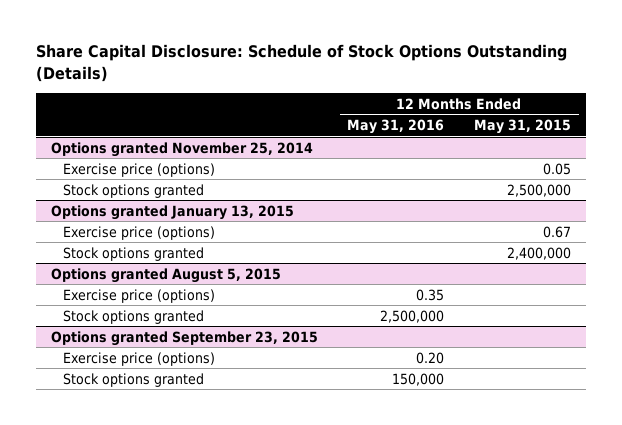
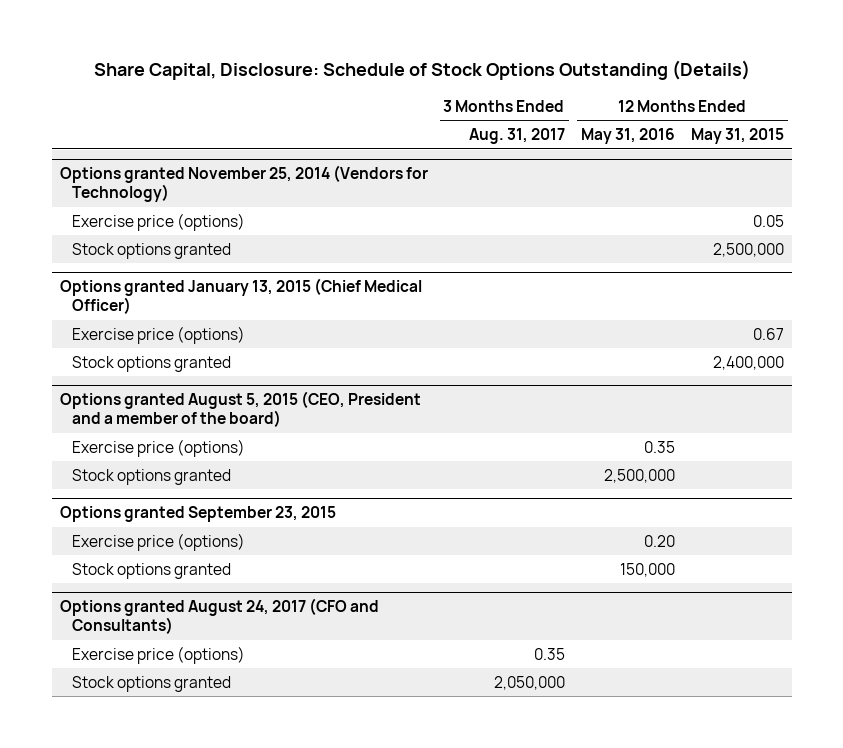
- Share Capital Disclosure: Schedule of Stock Options Outstanding (Details)
+ Share Capital, Disclosure: Schedule of Stock Options Outstanding (Details)
- | 12 Months Ended May 31, 2016 | 12 Months Ended May 31, 2015
+ | 3 Months Ended Aug. 31, 2017 | 12 Months Ended May 31, 2016 | 12 Months Ended May 31, 2015
- Options granted November 25, 2014
+ Options granted November 25, 2014 (Vendors for Technology)
- Options granted January 13, 2015
+ Options granted January 13, 2015 (Chief Medical Officer)
- Options granted August 5, 2015
+ Options granted August 5, 2015 (CEO, President and a member of the board)
+ Options granted August 24, 2017 (CFO and Consultants)
+ Exercise price (options) | 0.35 | |
+ Stock options granted | 2,050,000 | |

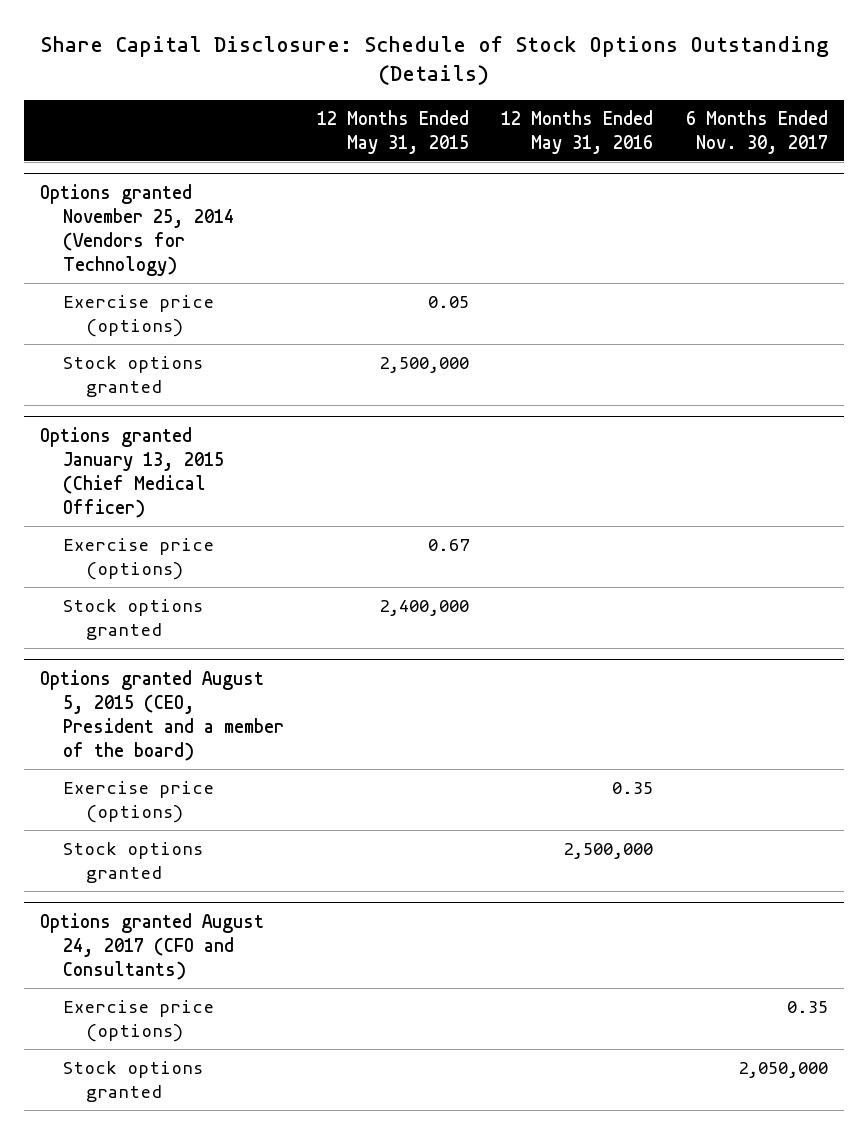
- Share Capital, Disclosure: Schedule of Stock Options Outstanding (Details)
+ Share Capital Disclosure: Schedule of Stock Options Outstanding (Details)
- | 3 Months Ended Aug. 31, 2017 | 12 Months Ended May 31, 2016 | 12 Months Ended May 31, 2015
+ | 12 Months Ended May 31, 2015 | 12 Months Ended May 31, 2016 | 6 Months Ended Nov. 30, 2017
- Options granted September 23, 2015
- Exercise price (options) | | 0.20 |
- Stock options granted | | 150,000 |

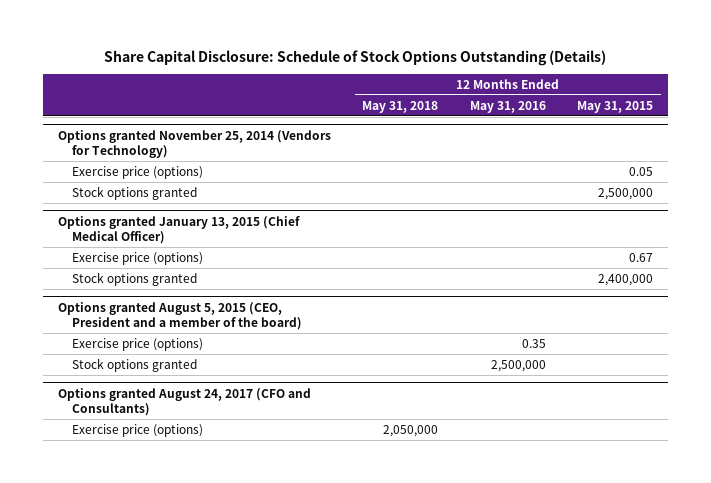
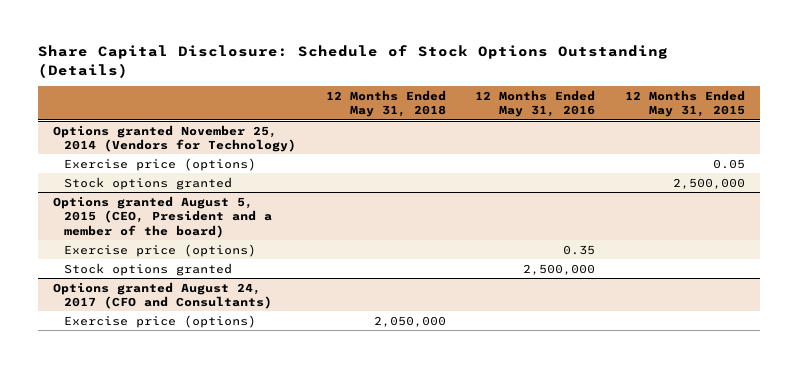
- Options granted January 13, 2015 (Chief Medical Officer)
- Exercise price (options) | | | 0.67
- Stock options granted | | | 2,400,000

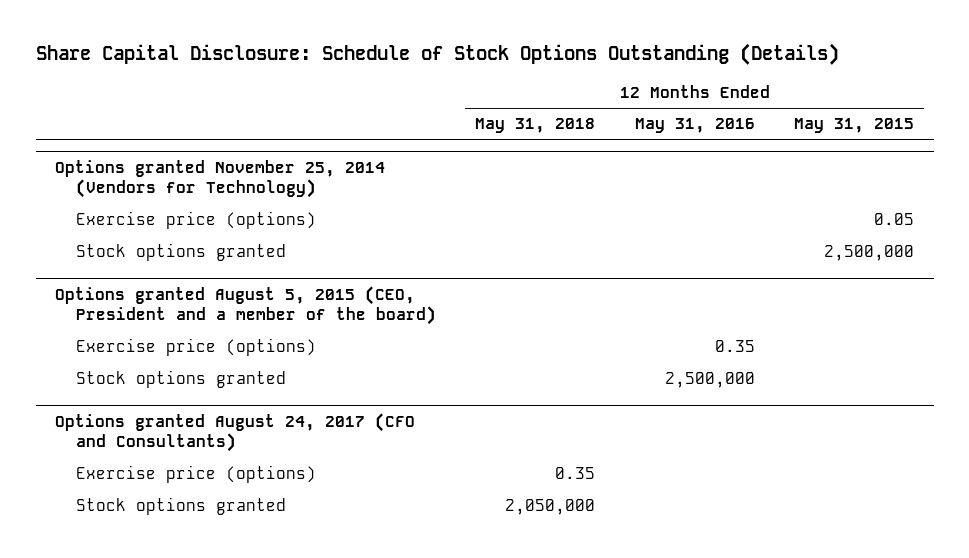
@ Options granted August 24, 2017 (CFO and Consultants)
- Exercise price (options) | 2,050,000 | |
+ Exercise price (options) | 0.35 | |
+ Stock options granted | 2,050,000 | |

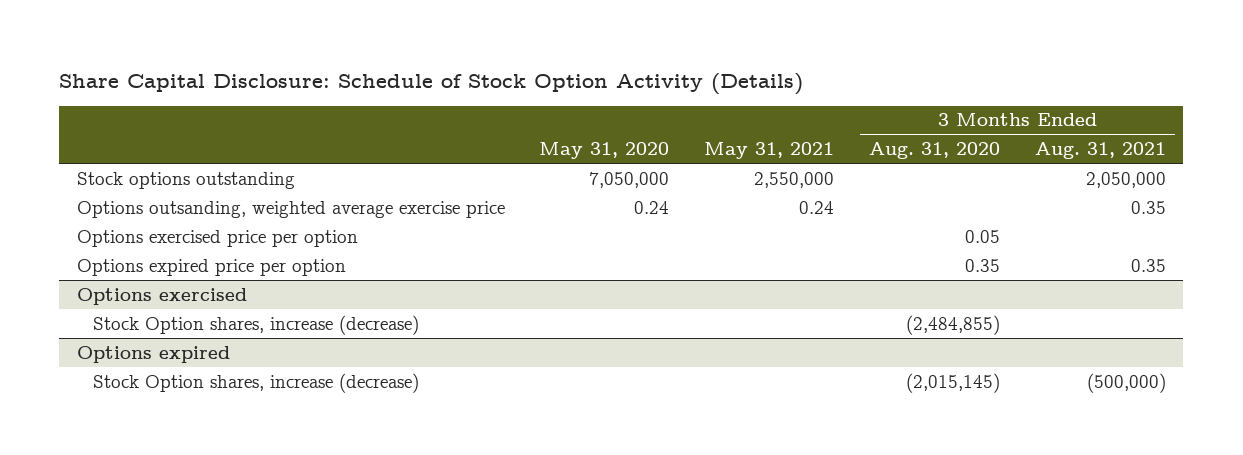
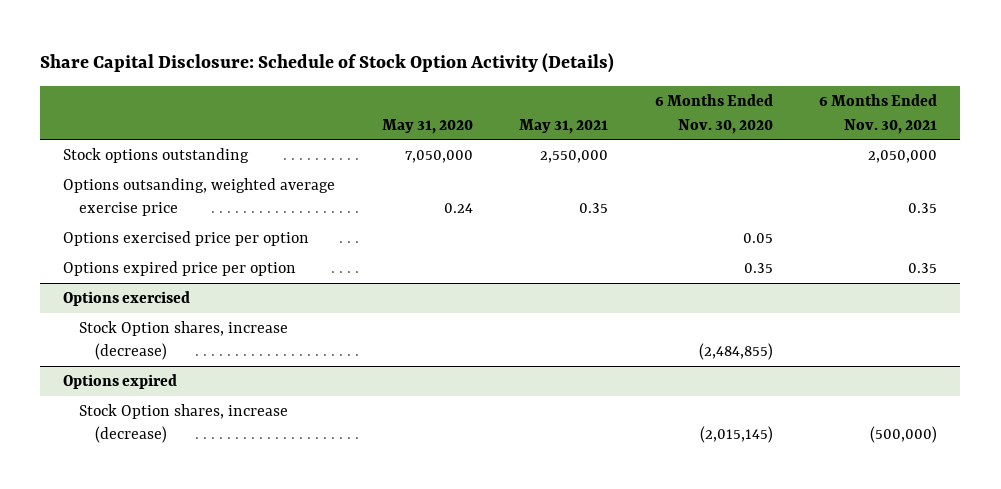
- | May 31, 2020 | May 31, 2021 | 3 Months Ended Aug. 31, 2020 | 3 Months Ended Aug. 31, 2021
+ | May 31, 2020 | May 31, 2021 | 6 Months Ended Nov. 30, 2020 | 6 Months Ended Nov. 30, 2021
- Options outsanding, weighted average exercise price | 0.24 | 0.24 | | 0.35
+ Options outsanding, weighted average exercise price | 0.24 | 0.35 | | 0.35

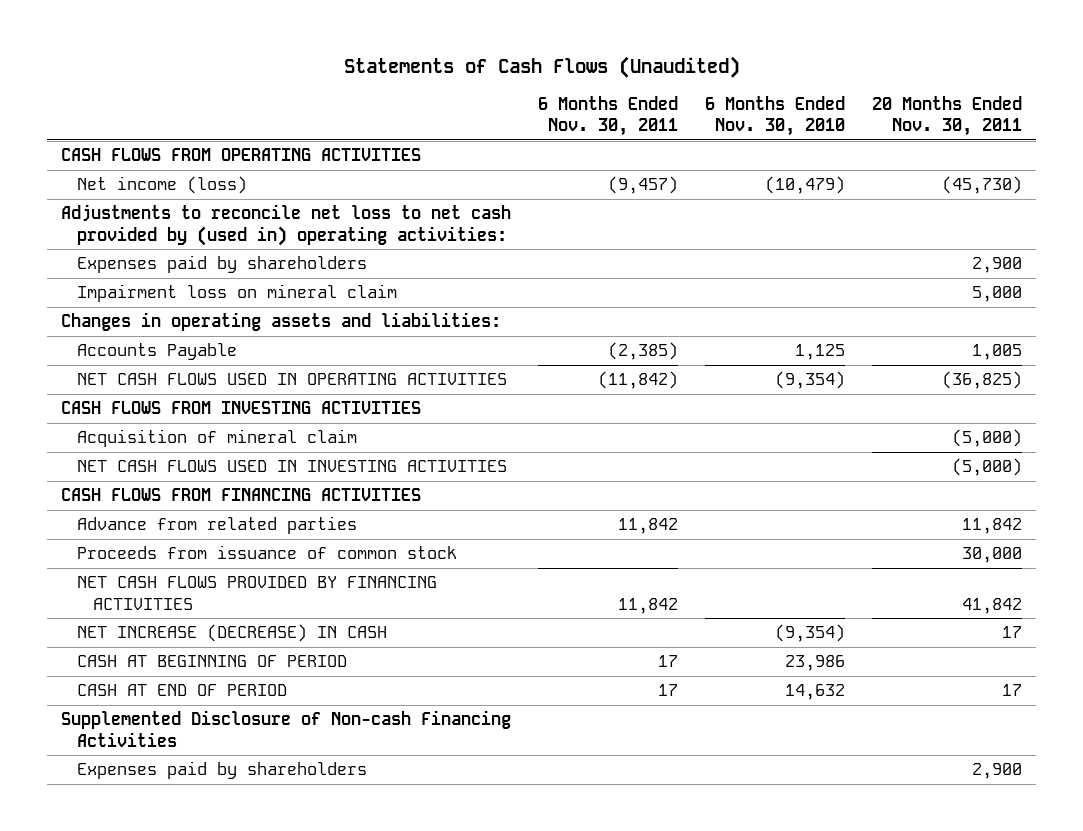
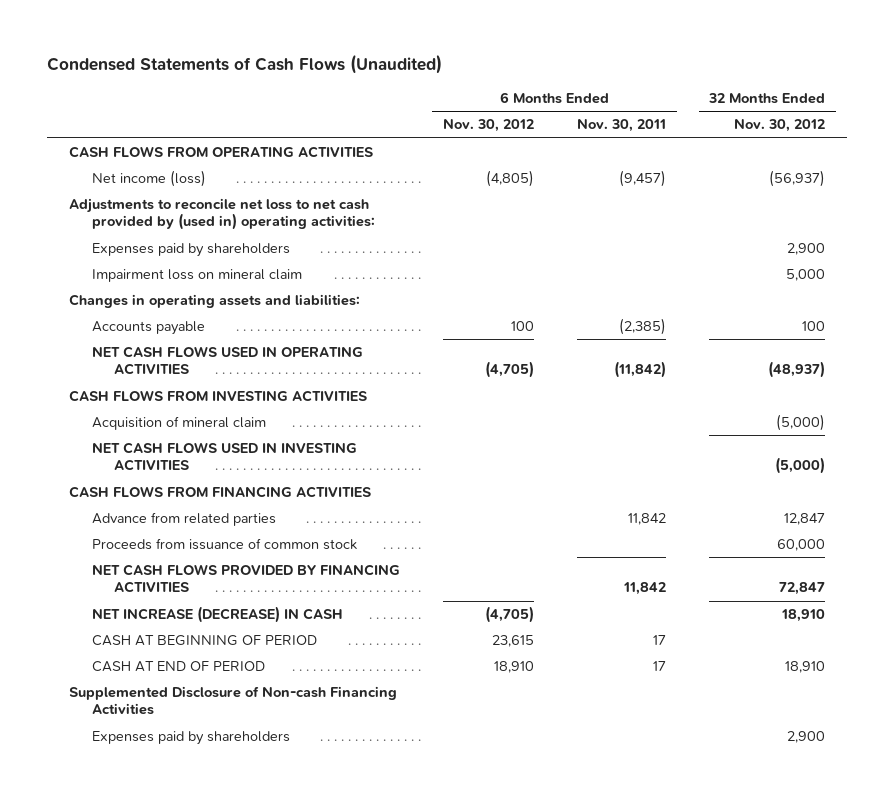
- Statements of Cash Flows (Unaudited)
+ Condensed Statements of Cash Flows (Unaudited)
- | 6 Months Ended Nov. 30, 2011 | 6 Months Ended Nov. 30, 2010 | 20 Months Ended Nov. 30, 2011
+ | 6 Months Ended Nov. 30, 2012 | 6 Months Ended Nov. 30, 2011 | 32 Months Ended Nov. 30, 2012
- Accounts Payable | (2,385) | 1,125 | 1,005
+ Accounts payable | 100 | (2,385) | 100

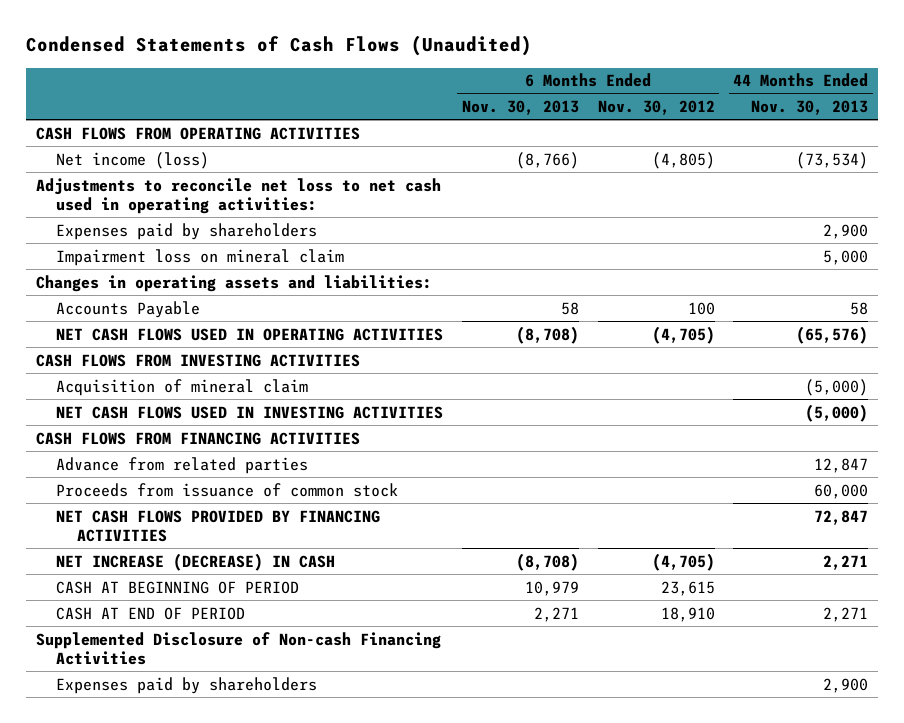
- | 6 Months Ended Nov. 30, 2012 | 6 Months Ended Nov. 30, 2011 | 32 Months Ended Nov. 30, 2012
+ | 6 Months Ended Nov. 30, 2013 | 6 Months Ended Nov. 30, 2012 | 44 Months Ended Nov. 30, 2013
- Adjustments to reconcile net loss to net cash provided by (used in) operating activities:
+ Adjustments to reconcile net loss to net cash used in operating activities:
- Accounts payable | 100 | (2,385) | 100
+ Accounts Payable | 58 | 100 | 58

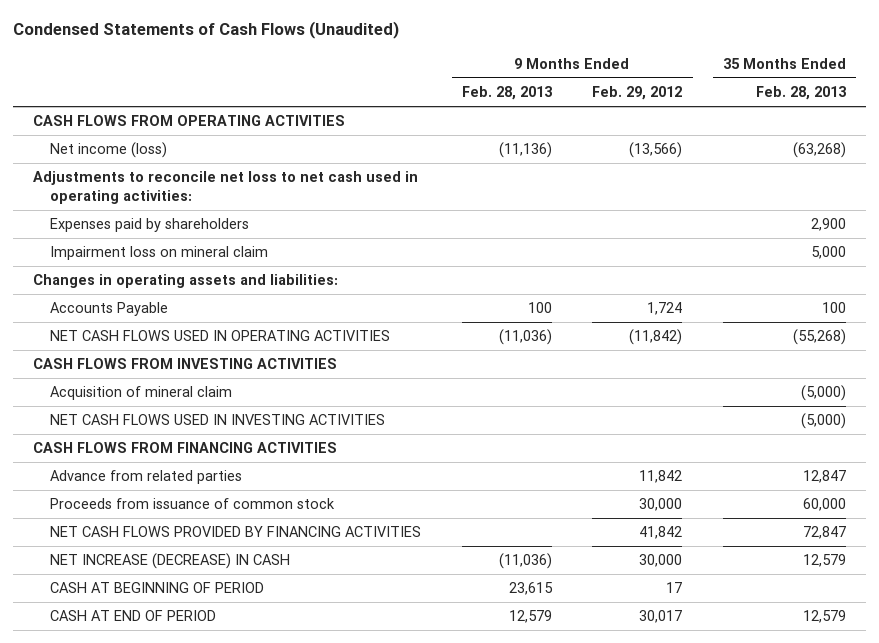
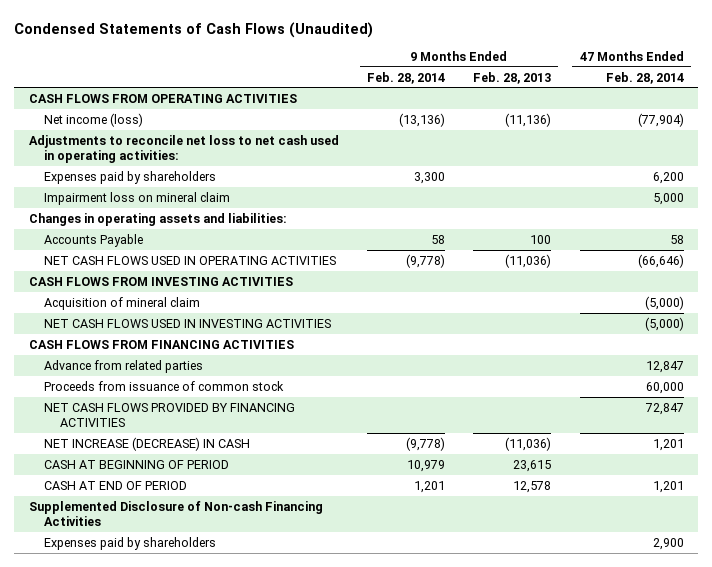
- | 9 Months Ended Feb. 28, 2013 | 9 Months Ended Feb. 29, 2012 | 35 Months Ended Feb. 28, 2013
+ | 9 Months Ended Feb. 28, 2014 | 9 Months Ended Feb. 28, 2013 | 47 Months Ended Feb. 28, 2014
- CASH AT END OF PERIOD | 12,579 | 30,017 | 12,579
+ CASH AT END OF PERIOD | 1,201 | 12,578 | 1,201
+ Supplemented Disclosure of Non-cash Financing Activities
+ Expenses paid by shareholders | | | 2,900

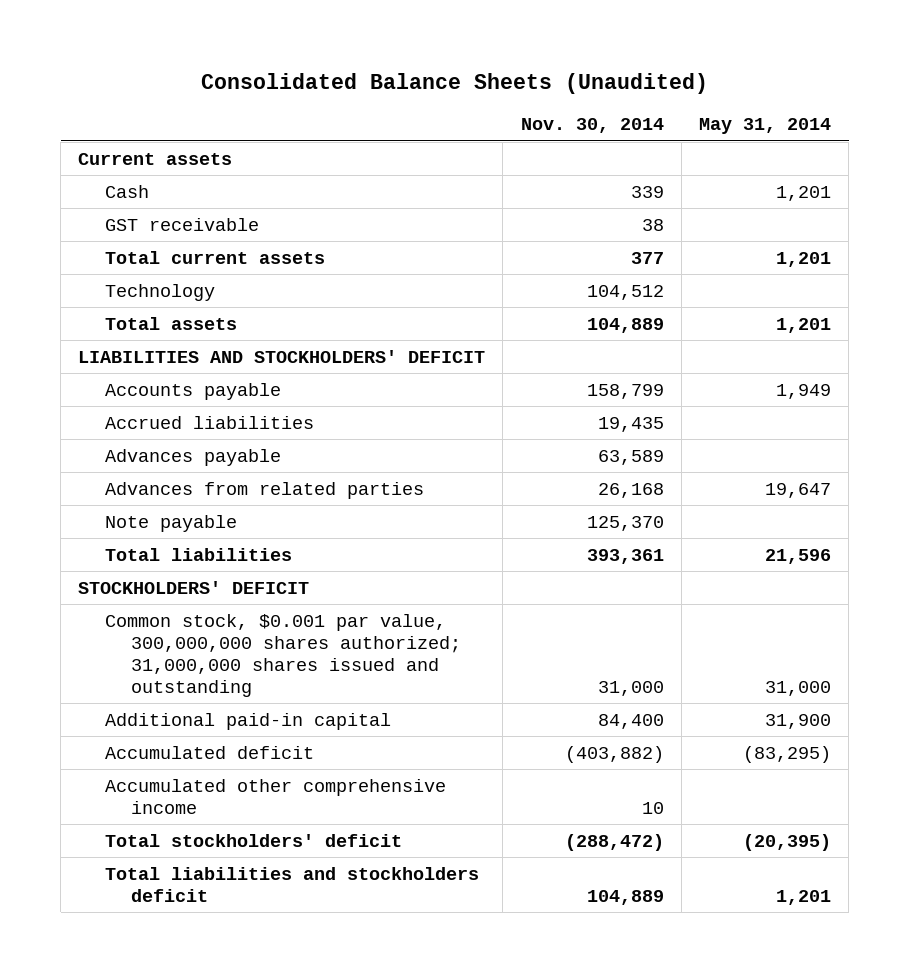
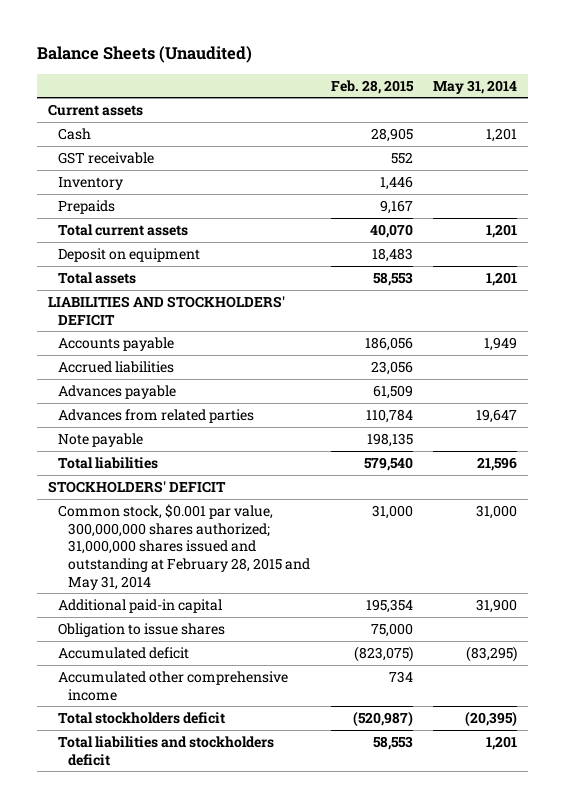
- Consolidated Balance Sheets (Unaudited)
+ Balance Sheets (Unaudited)
- | Nov. 30, 2014 | May 31, 2014
+ | Feb. 28, 2015 | May 31, 2014
+ Inventory | 1,446 |
+ Prepaids | 9,167 |
- Technology | 104,512 |
+ Deposit on equipment | 18,483 |
- Common stock, $0.001 par value, 300,000,000 shares authorized; 31,000,000 shares issued and outstanding | 31,000 | 31,000
+ Common stock, $0.001 par value, 300,000,000 shares authorized; 31,000,000 shares issued and outstanding at February 28, 2015 and May 31, 2014 | 31,000 | 31,000
+ Obligation to issue shares | 75,000 |
- Total stockholders' deficit | (288,472) | (20,395)
+ Total stockholders deficit | (520,987) | (20,395)

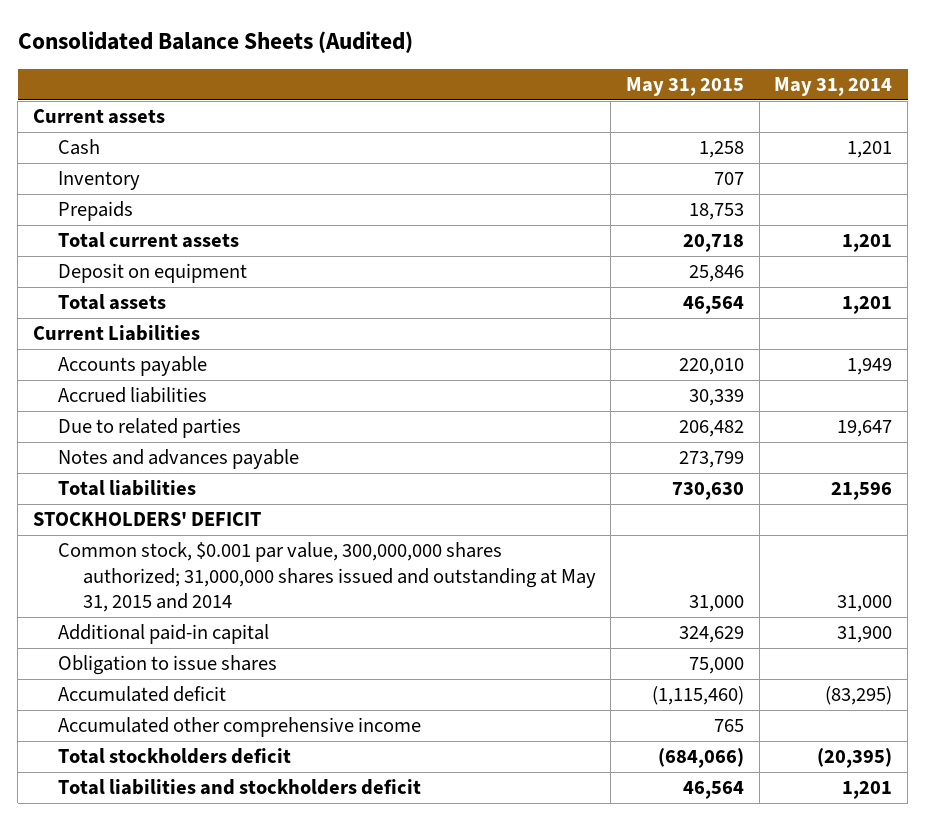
- Balance Sheets (Unaudited)
+ Consolidated Balance Sheets (Audited)
- | Feb. 28, 2015 | May 31, 2014
+ | May 31, 2015 | May 31, 2014
- GST receivable | 552 |
- LIABILITIES AND STOCKHOLDERS' DEFICIT
+ Current Liabilities
- Advances payable | 61,509 |
- Advances from related parties | 110,784 | 19,647
- Note payable | 198,135 |
+ Due to related parties | 206,482 | 19,647
+ Notes and advances payable | 273,799 |
- Common stock, $0.001 par value, 300,000,000 shares authorized; 31,000,000 shares issued and outstanding at February 28, 2015 and May 31, 2014 | 31,000 | 31,000
+ Common stock, $0.001 par value, 300,000,000 shares authorized; 31,000,000 shares issued and outstanding at May 31, 2015 and 2014 | 31,000 | 31,000

